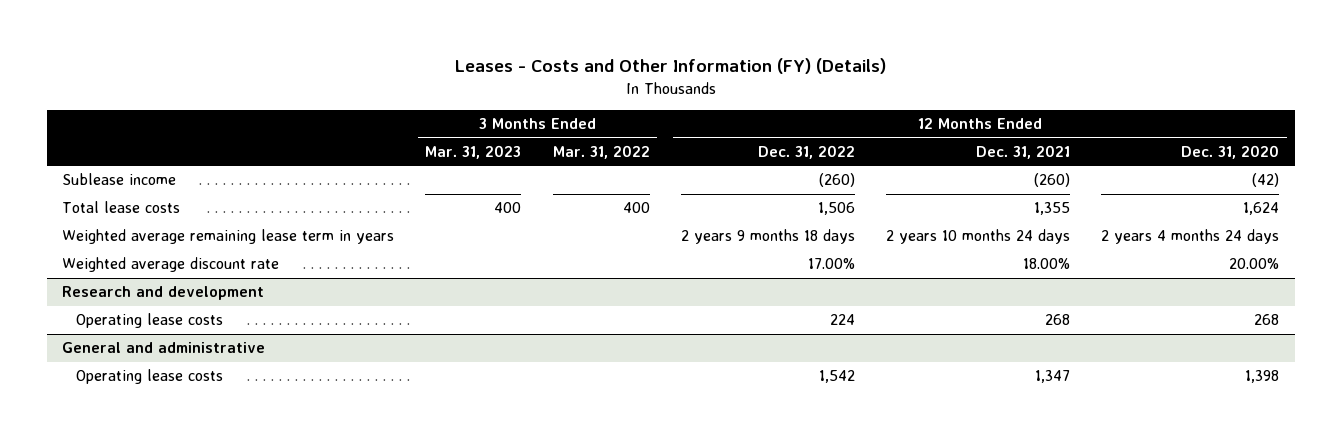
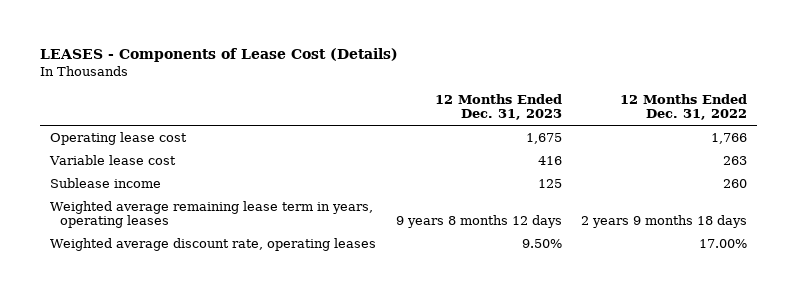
- Leases - Costs and Other Information (FY) (Details)
+ LEASES - Components of Lease Cost (Details)
- | 3 Months Ended Mar. 31, 2023 | 3 Months Ended Mar. 31, 2022 | 12 Months Ended Dec. 31, 2022 | 12 Months Ended Dec. 31, 2021 | 12 Months Ended Dec. 31, 2020
+ | 12 Months Ended Dec. 31, 2023 | 12 Months Ended Dec. 31, 2022
- Sublease income | | | (260) | (260) | (42)
- Total lease costs | 400 | 400 | 1,506 | 1,355 | 1,624
- Weighted average remaining lease term in years | | | 2 years 9 months 18 days | 2 years 10 months 24 days | 2 years 4 months 24 days
- Weighted average discount rate | | | 17.00% | 18.00% | 20.00%
- Research and development
- Operating lease costs | | | 224 | 268 | 268
- General and administrative
- Operating lease costs | | | 1,542 | 1,347 | 1,398
+ Operating lease cost | 1,675 | 1,766
+ Variable lease cost | 416 | 263
+ Sublease income | 125 | 260
+ Weighted average remaining lease term in years, operating leases | 9 years 8 months 12 days | 2 years 9 months 18 days
+ Weighted average discount rate, operating leases | 9.50% | 17.00%

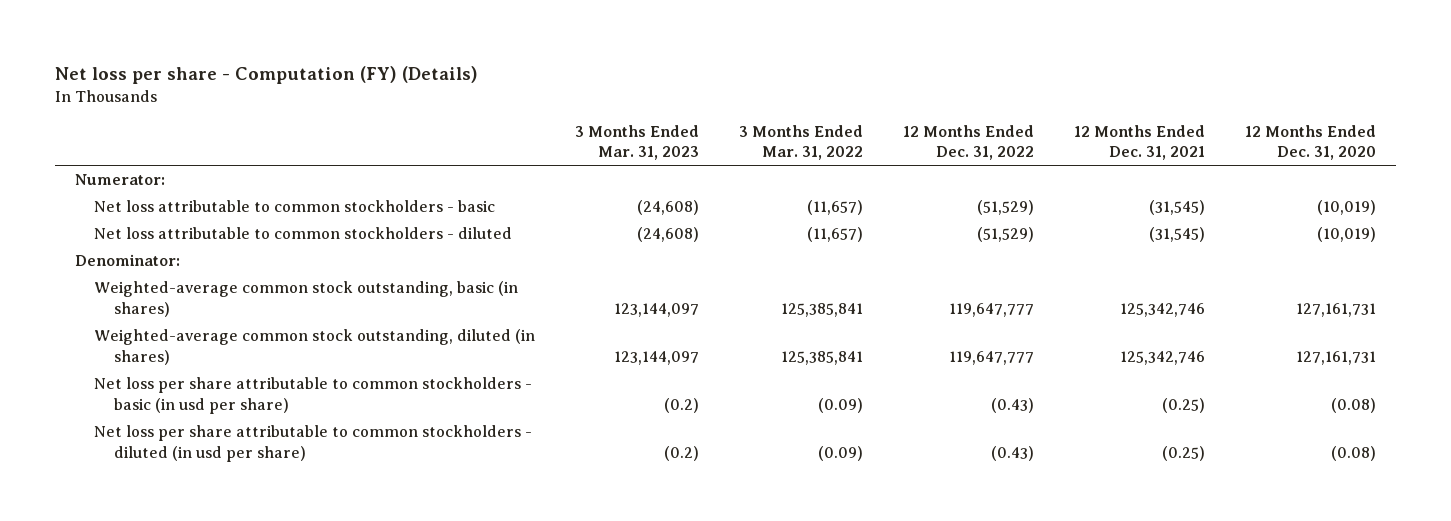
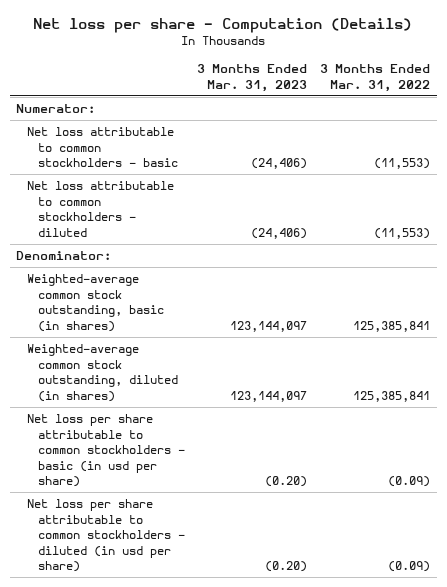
- Net loss per share - Computation (FY) (Details)
+ Net loss per share - Computation (Details)
- | 3 Months Ended Mar. 31, 2023 | 3 Months Ended Mar. 31, 2022 | 12 Months Ended Dec. 31, 2022 | 12 Months Ended Dec. 31, 2021 | 12 Months Ended Dec. 31, 2020
+ | 3 Months Ended Mar. 31, 2023 | 3 Months Ended Mar. 31, 2022
- Net loss attributable to common stockholders - basic | (24,608) | (11,657) | (51,529) | (31,545) | (10,019)
- Net loss attributable to common stockholders - diluted | (24,608) | (11,657) | (51,529) | (31,545) | (10,019)
+ Net loss attributable to common stockholders - basic | (24,406) | (11,553)
+ Net loss attributable to common stockholders - diluted | (24,406) | (11,553)
- Net loss per share attributable to common stockholders - basic (in usd per share) | (0.2) | (0.09) | (0.43) | (0.25) | (0.08)
- Net loss per share attributable to common stockholders - diluted (in usd per share) | (0.2) | (0.09) | (0.43) | (0.25) | (0.08)
+ Net loss per share attributable to common stockholders - basic (in usd per share) | (0.20) | (0.09)
+ Net loss per share attributable to common stockholders - diluted (in usd per share) | (0.20) | (0.09)

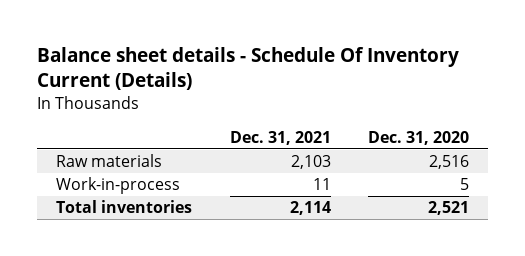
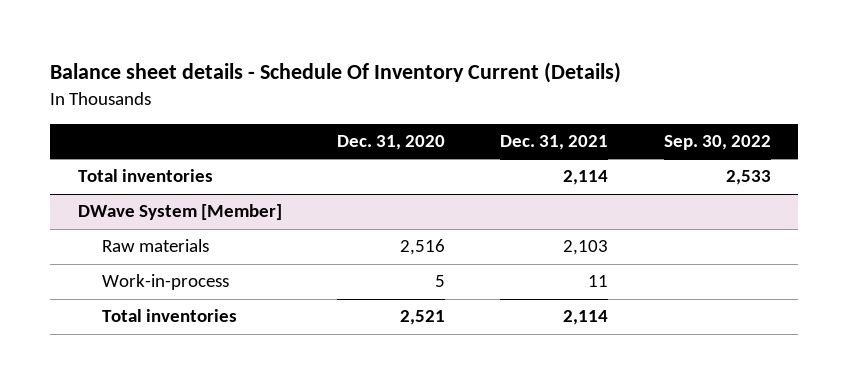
- | Dec. 31, 2021 | Dec. 31, 2020
+ | Dec. 31, 2020 | Dec. 31, 2021 | Sep. 30, 2022
+ Total inventories | | 2,114 | 2,533
+ DWave System [Member]

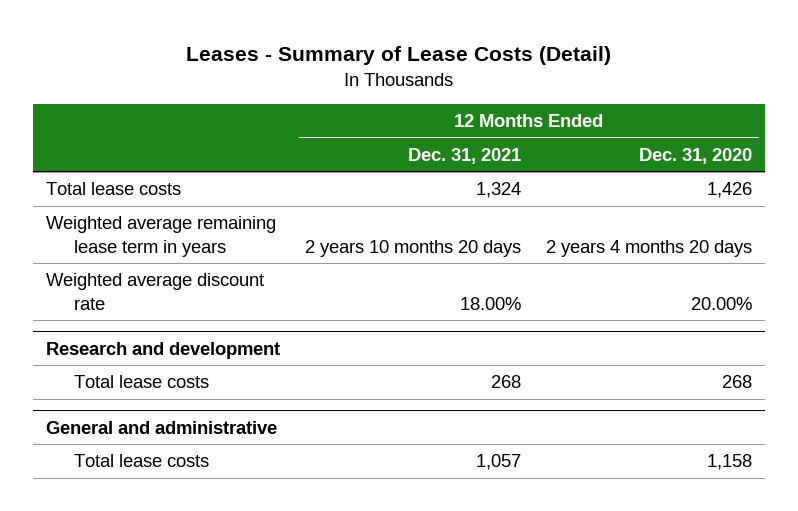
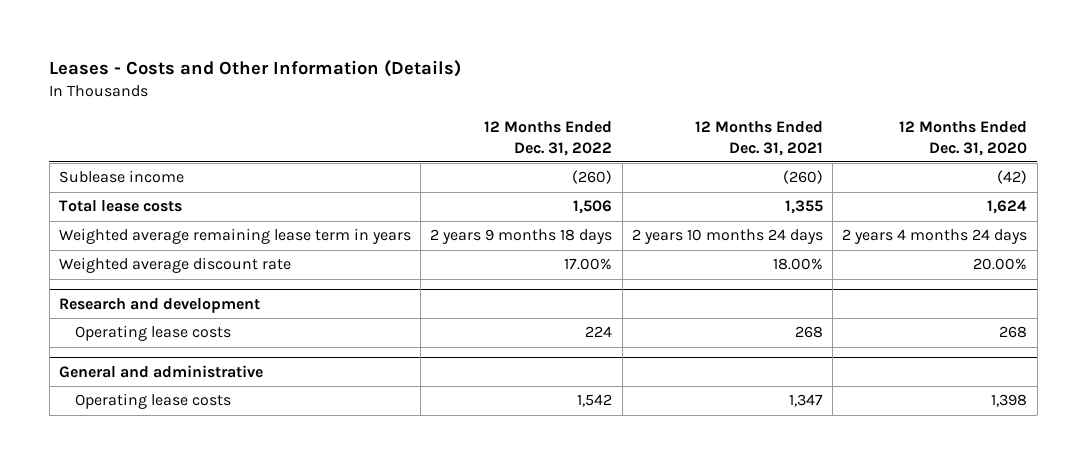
- Leases - Summary of Lease Costs (Detail)
+ Leases - Costs and Other Information (Details)
- | 12 Months Ended Dec. 31, 2021 | 12 Months Ended Dec. 31, 2020
+ | 12 Months Ended Dec. 31, 2022 | 12 Months Ended Dec. 31, 2021 | 12 Months Ended Dec. 31, 2020
- Total lease costs | 1,324 | 1,426
- Weighted average remaining lease term in years | 2 years 10 months 20 days | 2 years 4 months 20 days
+ Sublease income | (260) | (260) | (42)
+ Total lease costs | 1,506 | 1,355 | 1,624
+ Weighted average remaining lease term in years | 2 years 9 months 18 days | 2 years 10 months 24 days | 2 years 4 months 24 days
@ Research and development
- Total lease costs | 268 | 268
+ Operating lease costs | 224 | 268 | 268
@ General and administrative
- Total lease costs | 1,057 | 1,158
+ Operating lease costs | 1,542 | 1,347 | 1,398

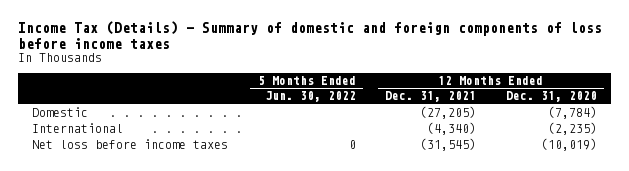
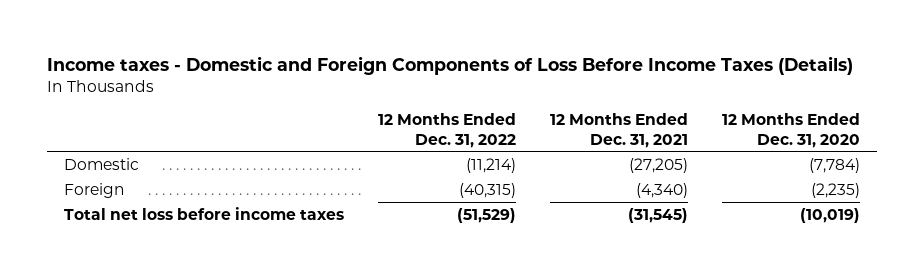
- Income Tax (Details) - Summary of domestic and foreign components of loss before income taxes
+ Income taxes - Domestic and Foreign Components of Loss Before Income Taxes (Details)
- | 5 Months Ended Jun. 30, 2022 | 12 Months Ended Dec. 31, 2021 | 12 Months Ended Dec. 31, 2020
+ | 12 Months Ended Dec. 31, 2022 | 12 Months Ended Dec. 31, 2021 | 12 Months Ended Dec. 31, 2020
- International | | (4,340) | (2,235)
- Net loss before income taxes | 0 | (31,545) | (10,019)
+ Foreign | (40,315) | (4,340) | (2,235)
+ Total net loss before income taxes | (51,529) | (31,545) | (10,019)

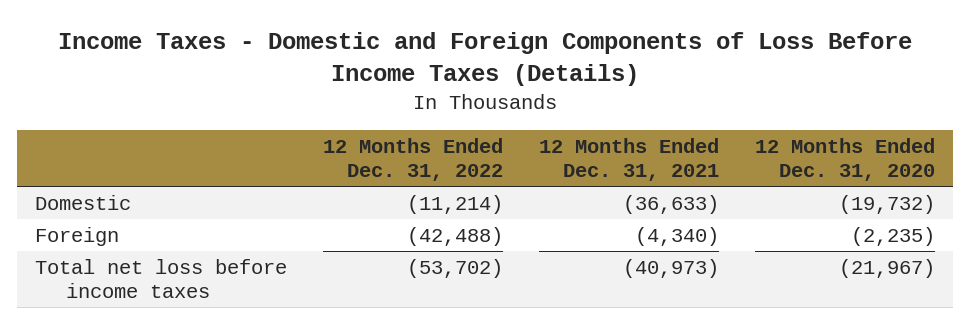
- Income taxes - Domestic and Foreign Components of Loss Before Income Taxes (Details)
+ Income Taxes - Domestic and Foreign Components of Loss Before Income Taxes (Details)
- Domestic | (11,214) | (27,205) | (7,784)
- Foreign | (40,315) | (4,340) | (2,235)
- Total net loss before income taxes | (51,529) | (31,545) | (10,019)
+ Domestic | (11,214) | (36,633) | (19,732)
+ Foreign | (42,488) | (4,340) | (2,235)
+ Total net loss before income taxes | (53,702) | (40,973) | (21,967)

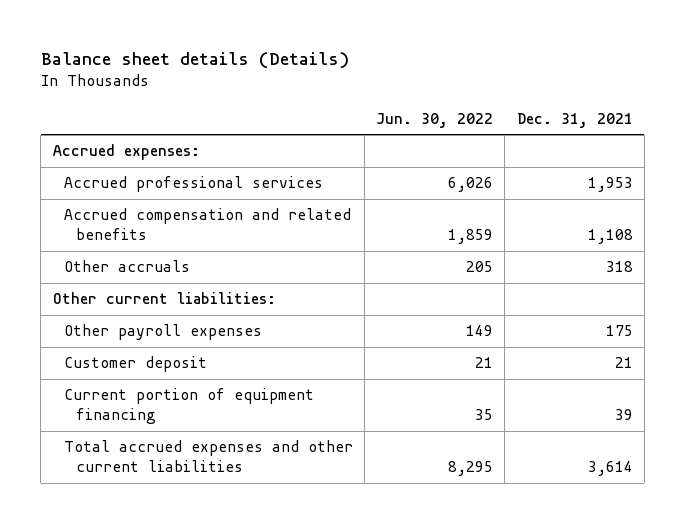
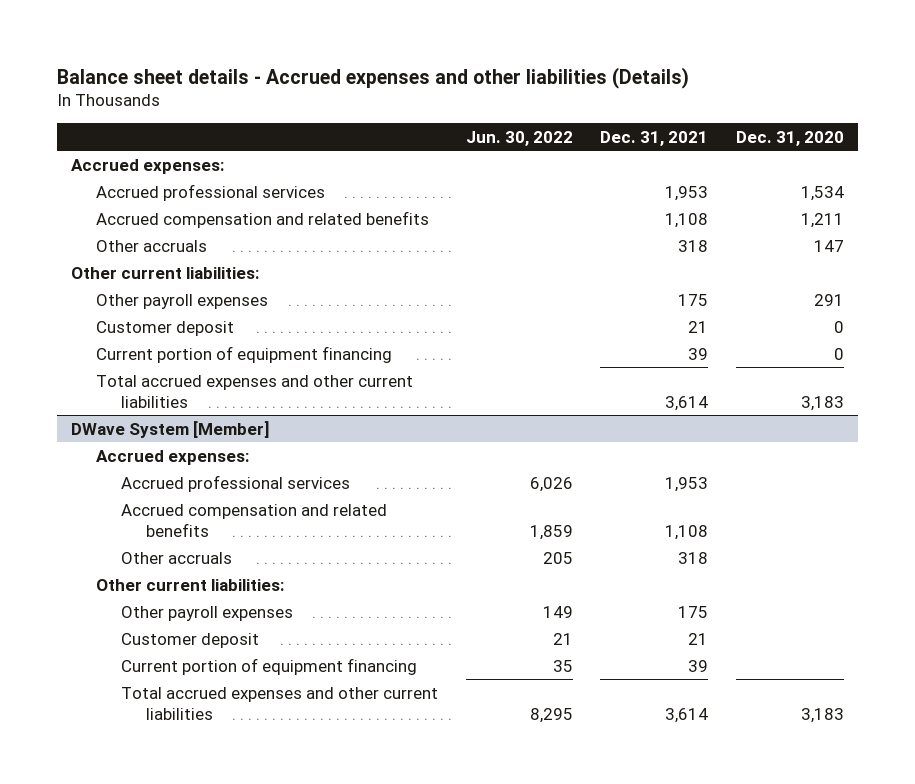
- Balance sheet details (Details)
+ Balance sheet details - Accrued expenses and other liabilities (Details)
- | Jun. 30, 2022 | Dec. 31, 2021
+ | Jun. 30, 2022 | Dec. 31, 2021 | Dec. 31, 2020
+ Accrued professional services | | 1,953 | 1,534
+ Accrued compensation and related benefits | | 1,108 | 1,211
+ Other accruals | | 318 | 147
+ Other current liabilities:
+ Other payroll expenses | | 175 | 291
+ Customer deposit | | 21 | 0
+ Current portion of equipment financing | | 39 | 0
+ Total accrued expenses and other current liabilities | | 3,614 | 3,183
+ DWave System [Member]
+ Accrued expenses:

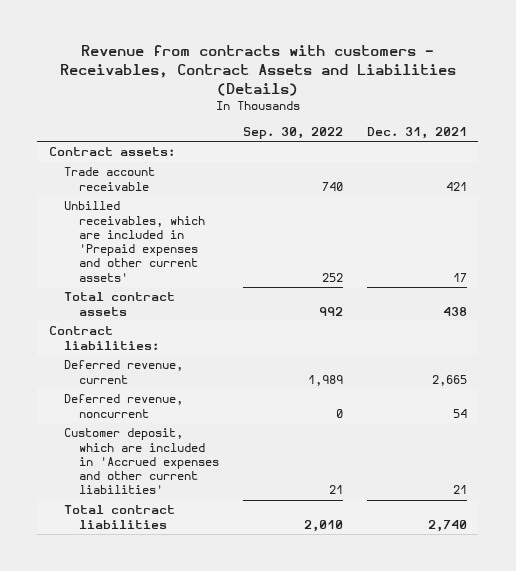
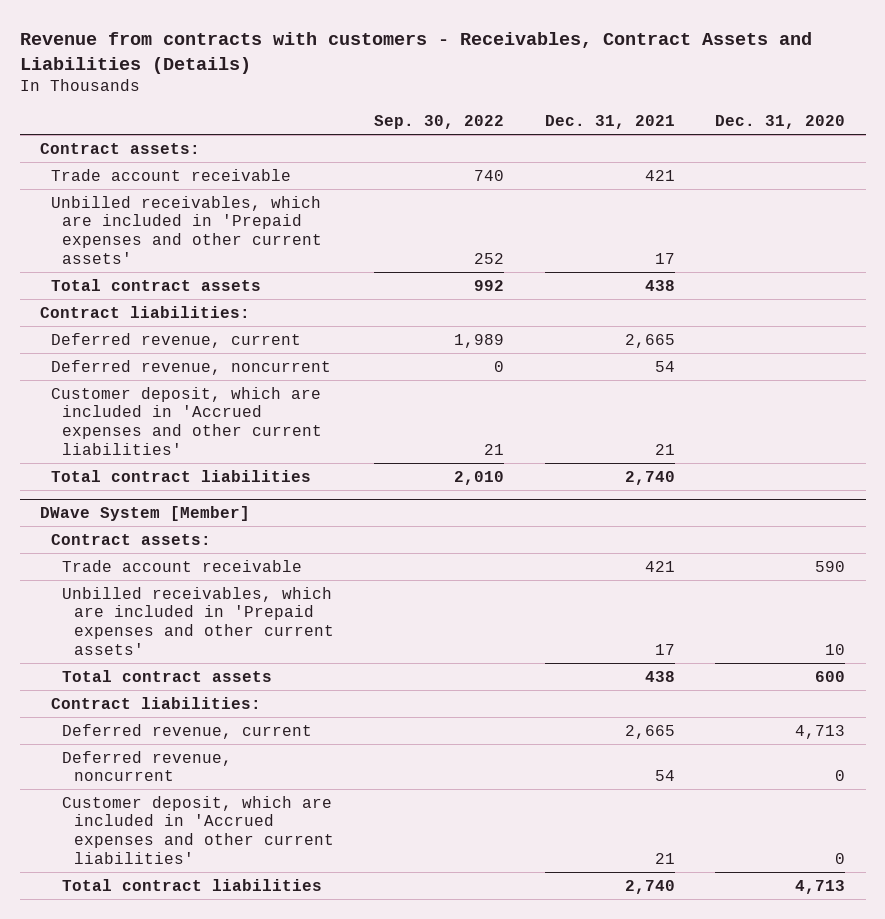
- | Sep. 30, 2022 | Dec. 31, 2021
+ | Sep. 30, 2022 | Dec. 31, 2021 | Dec. 31, 2020
+ DWave System [Member]
+ Contract assets:
+ Trade account receivable | | 421 | 590
+ Unbilled receivables, which are included in 'Prepaid expenses and other current assets' | | 17 | 10
+ Total contract assets | | 438 | 600
+ Contract liabilities:
+ Deferred revenue, current | | 2,665 | 4,713
+ Deferred revenue, noncurrent | | 54 | 0
+ Customer deposit, which are included in 'Accrued expenses and other current liabilities' | | 21 | 0
+ Total contract liabilities | | 2,740 | 4,713

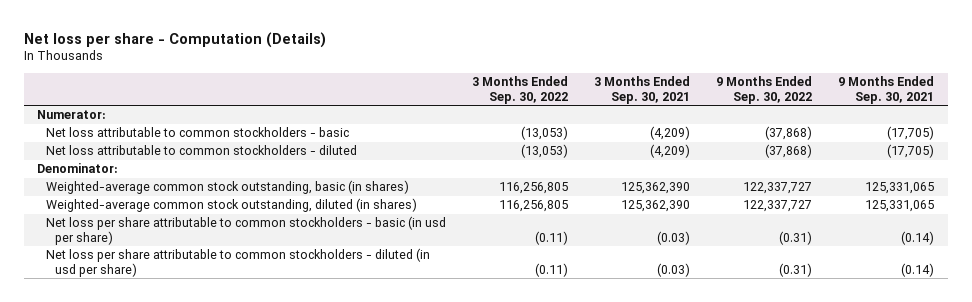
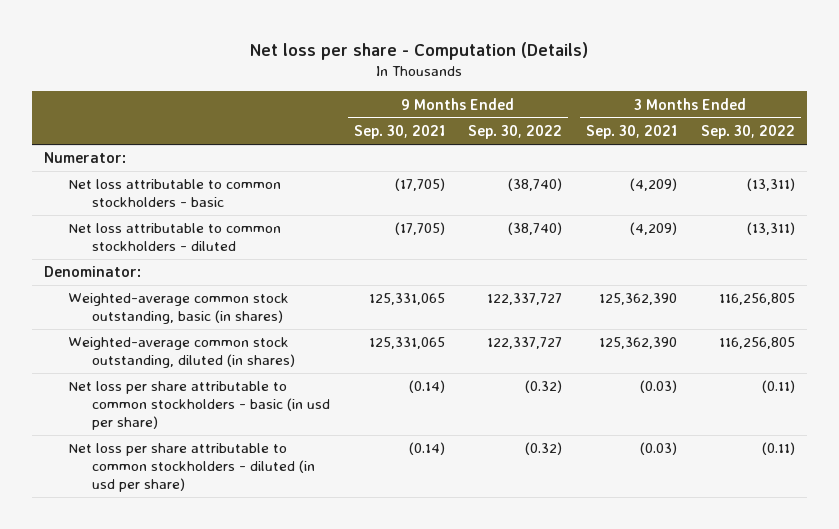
- | 3 Months Ended Sep. 30, 2022 | 3 Months Ended Sep. 30, 2021 | 9 Months Ended Sep. 30, 2022 | 9 Months Ended Sep. 30, 2021
+ | 9 Months Ended Sep. 30, 2021 | 9 Months Ended Sep. 30, 2022 | 3 Months Ended Sep. 30, 2021 | 3 Months Ended Sep. 30, 2022
- Net loss attributable to common stockholders - basic | (13,053) | (4,209) | (37,868) | (17,705)
- Net loss attributable to common stockholders - diluted | (13,053) | (4,209) | (37,868) | (17,705)
+ Net loss attributable to common stockholders - basic | (17,705) | (38,740) | (4,209) | (13,311)
+ Net loss attributable to common stockholders - diluted | (17,705) | (38,740) | (4,209) | (13,311)
- Net loss per share attributable to common stockholders - basic (in usd per share) | (0.11) | (0.03) | (0.31) | (0.14)
- Net loss per share attributable to common stockholders - diluted (in usd per share) | (0.11) | (0.03) | (0.31) | (0.14)
+ Net loss per share attributable to common stockholders - basic (in usd per share) | (0.14) | (0.32) | (0.03) | (0.11)
+ Net loss per share attributable to common stockholders - diluted (in usd per share) | (0.14) | (0.32) | (0.03) | (0.11)

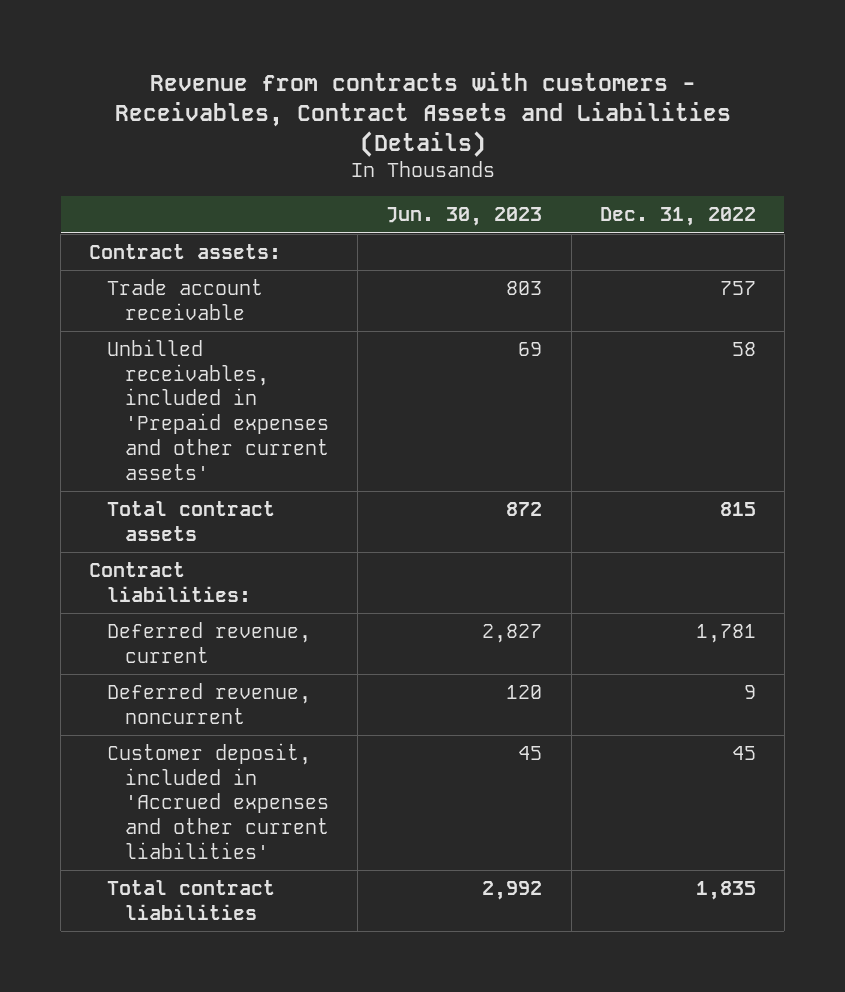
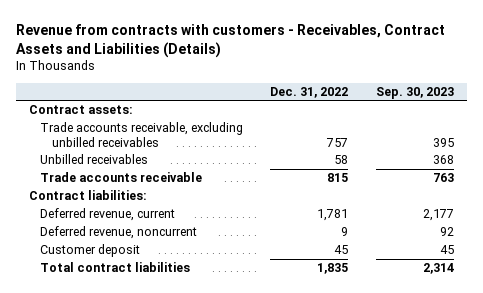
- | Jun. 30, 2023 | Dec. 31, 2022
+ | Dec. 31, 2022 | Sep. 30, 2023
- Trade account receivable | 803 | 757
- Unbilled receivables, included in 'Prepaid expenses and other current assets' | 69 | 58
- Total contract assets | 872 | 815
+ Trade accounts receivable, excluding unbilled receivables | 757 | 395
+ Unbilled receivables | 58 | 368
+ Trade accounts receivable | 815 | 763
- Customer deposit, included in 'Accrued expenses and other current liabilities' | 45 | 45
+ Customer deposit | 45 | 45

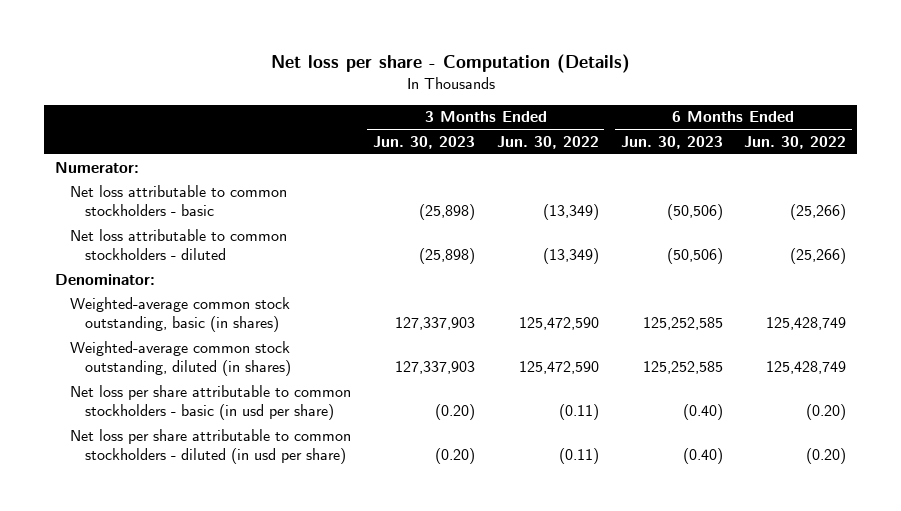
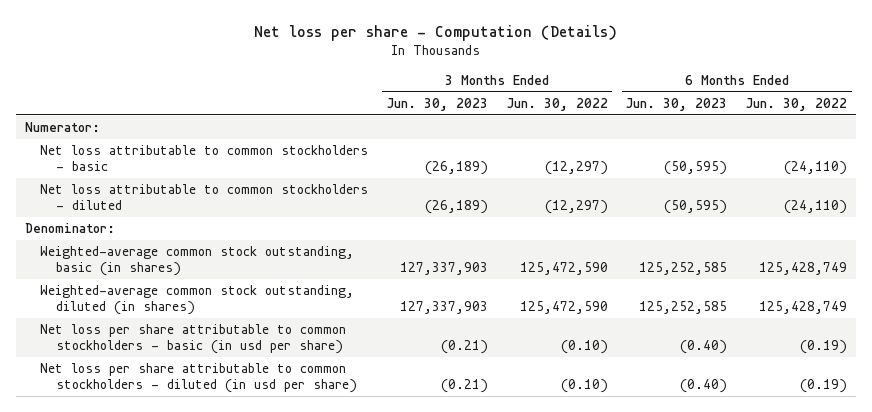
- Net loss attributable to common stockholders - basic | (25,898) | (13,349) | (50,506) | (25,266)
- Net loss attributable to common stockholders - diluted | (25,898) | (13,349) | (50,506) | (25,266)
+ Net loss attributable to common stockholders - basic | (26,189) | (12,297) | (50,595) | (24,110)
+ Net loss attributable to common stockholders - diluted | (26,189) | (12,297) | (50,595) | (24,110)
- Net loss per share attributable to common stockholders - basic (in usd per share) | (0.20) | (0.11) | (0.40) | (0.20)
- Net loss per share attributable to common stockholders - diluted (in usd per share) | (0.20) | (0.11) | (0.40) | (0.20)
+ Net loss per share attributable to common stockholders - basic (in usd per share) | (0.21) | (0.10) | (0.40) | (0.19)
+ Net loss per share attributable to common stockholders - diluted (in usd per share) | (0.21) | (0.10) | (0.40) | (0.19)

